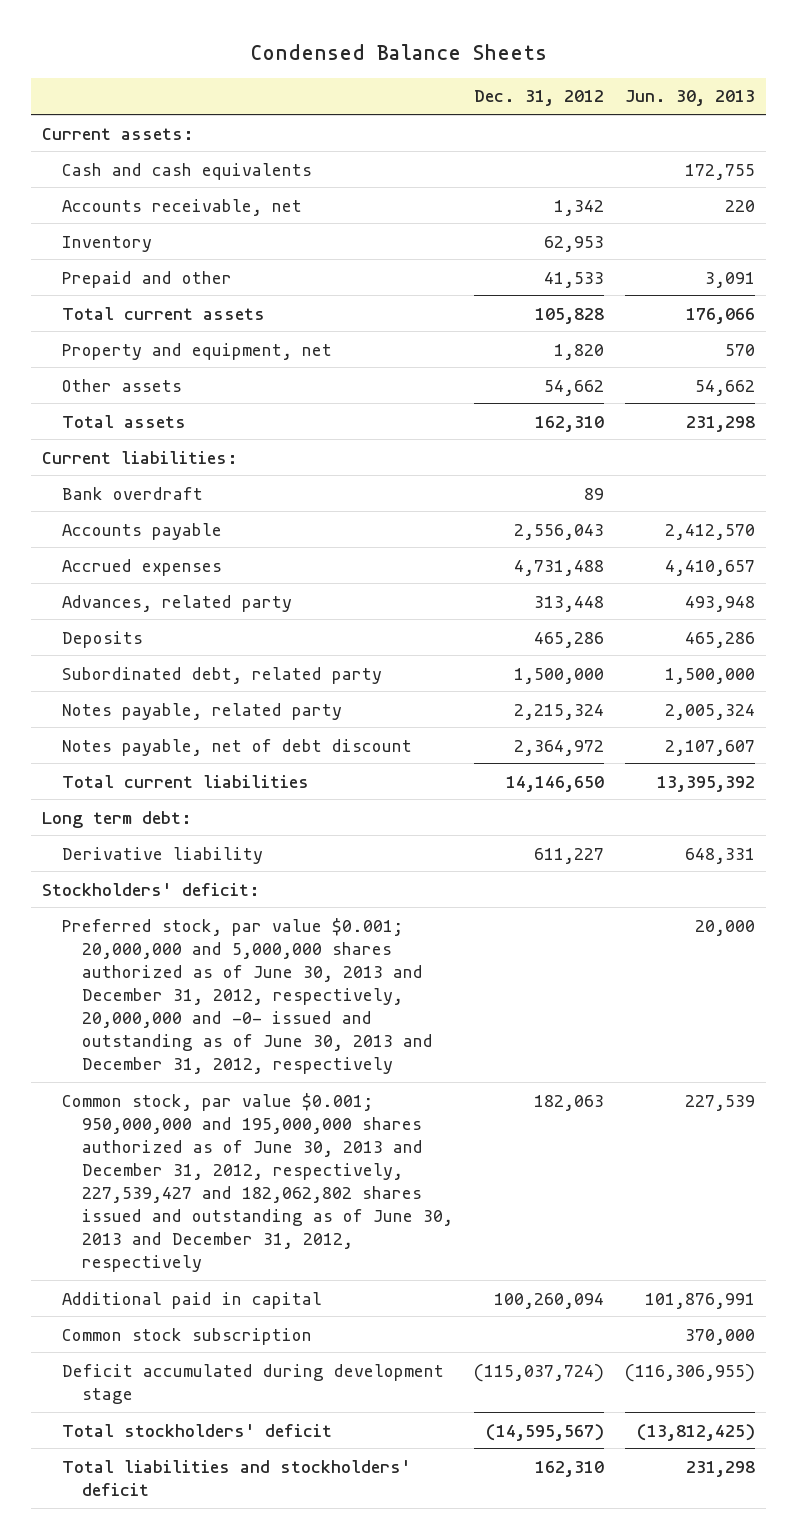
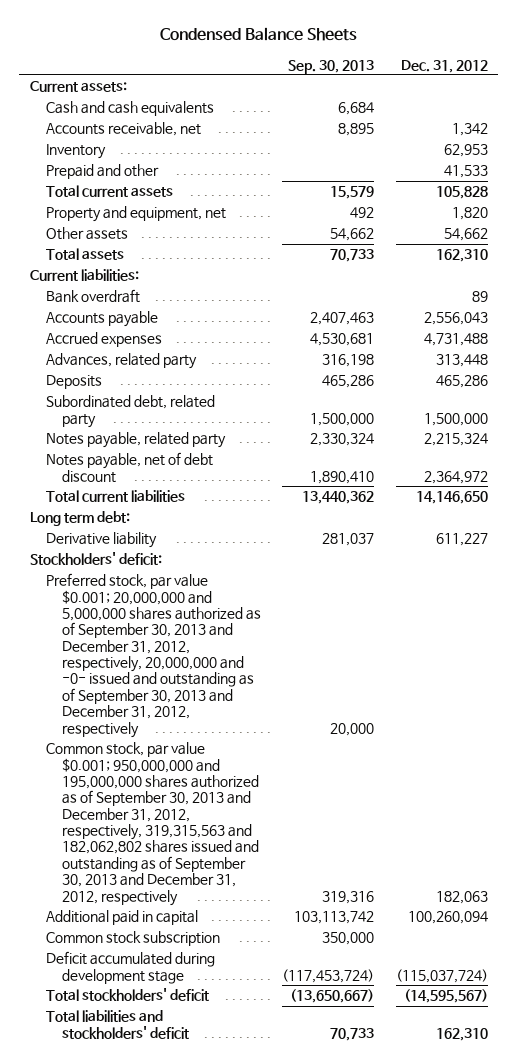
- | Dec. 31, 2012 | Jun. 30, 2013
+ | Sep. 30, 2013 | Dec. 31, 2012
- Preferred stock, par value $0.001; 20,000,000 and 5,000,000 shares authorized as of June 30, 2013 and December 31, 2012, respectively, 20,000,000 and -0- issued and outstanding as of June 30, 2013 and December 31, 2012, respectively | | 20,000
- Common stock, par value $0.001; 950,000,000 and 195,000,000 shares authorized as of June 30, 2013 and December 31, 2012, respectively, 227,539,427 and 182,062,802 shares issued and outstanding as of June 30, 2013 and December 31, 2012, respectively | 182,063 | 227,539
+ Preferred stock, par value $0.001; 20,000,000 and 5,000,000 shares authorized as of September 30, 2013 and December 31, 2012, respectively, 20,000,000 and -0- issued and outstanding as of September 30, 2013 and December 31, 2012, respectively | 20,000 |
+ Common stock, par value $0.001; 950,000,000 and 195,000,000 shares authorized as of September 30, 2013 and December 31, 2012, respectively, 319,315,563 and 182,062,802 shares issued and outstanding as of September 30, 2013 and December 31, 2012, respectively | 319,316 | 182,063

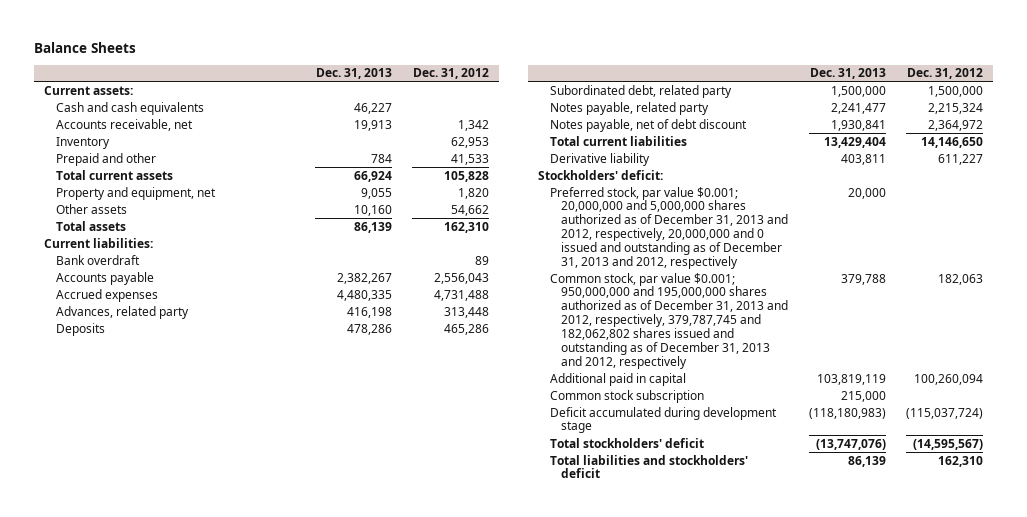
- Condensed Balance Sheets
+ Balance Sheets
- | Sep. 30, 2013 | Dec. 31, 2012
+ | Dec. 31, 2013 | Dec. 31, 2012
- Long term debt:
- Preferred stock, par value $0.001; 20,000,000 and 5,000,000 shares authorized as of September 30, 2013 and December 31, 2012, respectively, 20,000,000 and -0- issued and outstanding as of September 30, 2013 and December 31, 2012, respectively | 20,000 |
- Common stock, par value $0.001; 950,000,000 and 195,000,000 shares authorized as of September 30, 2013 and December 31, 2012, respectively, 319,315,563 and 182,062,802 shares issued and outstanding as of September 30, 2013 and December 31, 2012, respectively | 319,316 | 182,063
+ Preferred stock, par value $0.001; 20,000,000 and 5,000,000 shares authorized as of December 31, 2013 and 2012, respectively, 20,000,000 and 0 issued and outstanding as of December 31, 2013 and 2012, respectively | 20,000 |
+ Common stock, par value $0.001; 950,000,000 and 195,000,000 shares authorized as of December 31, 2013 and 2012, respectively, 379,787,745 and 182,062,802 shares issued and outstanding as of December 31, 2013 and 2012, respectively | 379,788 | 182,063

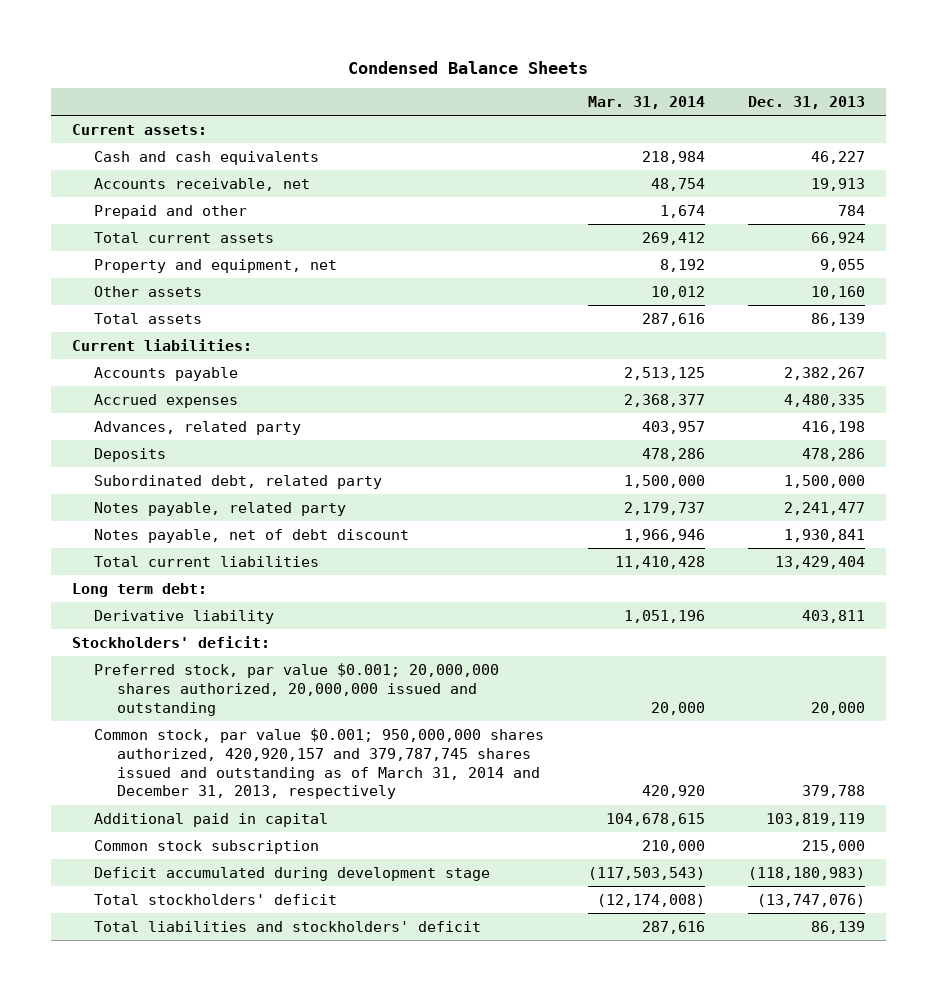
- Balance Sheets
+ Condensed Balance Sheets
- | Dec. 31, 2013 | Dec. 31, 2012
+ | Mar. 31, 2014 | Dec. 31, 2013
- Inventory | | 62,953
- Bank overdraft | | 89
+ Long term debt:
- Preferred stock, par value $0.001; 20,000,000 and 5,000,000 shares authorized as of December 31, 2013 and 2012, respectively, 20,000,000 and 0 issued and outstanding as of December 31, 2013 and 2012, respectively | 20,000 |
- Common stock, par value $0.001; 950,000,000 and 195,000,000 shares authorized as of December 31, 2013 and 2012, respectively, 379,787,745 and 182,062,802 shares issued and outstanding as of December 31, 2013 and 2012, respectively | 379,788 | 182,063
+ Preferred stock, par value $0.001; 20,000,000 shares authorized, 20,000,000 issued and outstanding | 20,000 | 20,000
+ Common stock, par value $0.001; 950,000,000 shares authorized, 420,920,157 and 379,787,745 shares issued and outstanding as of March 31, 2014 and December 31, 2013, respectively | 420,920 | 379,788

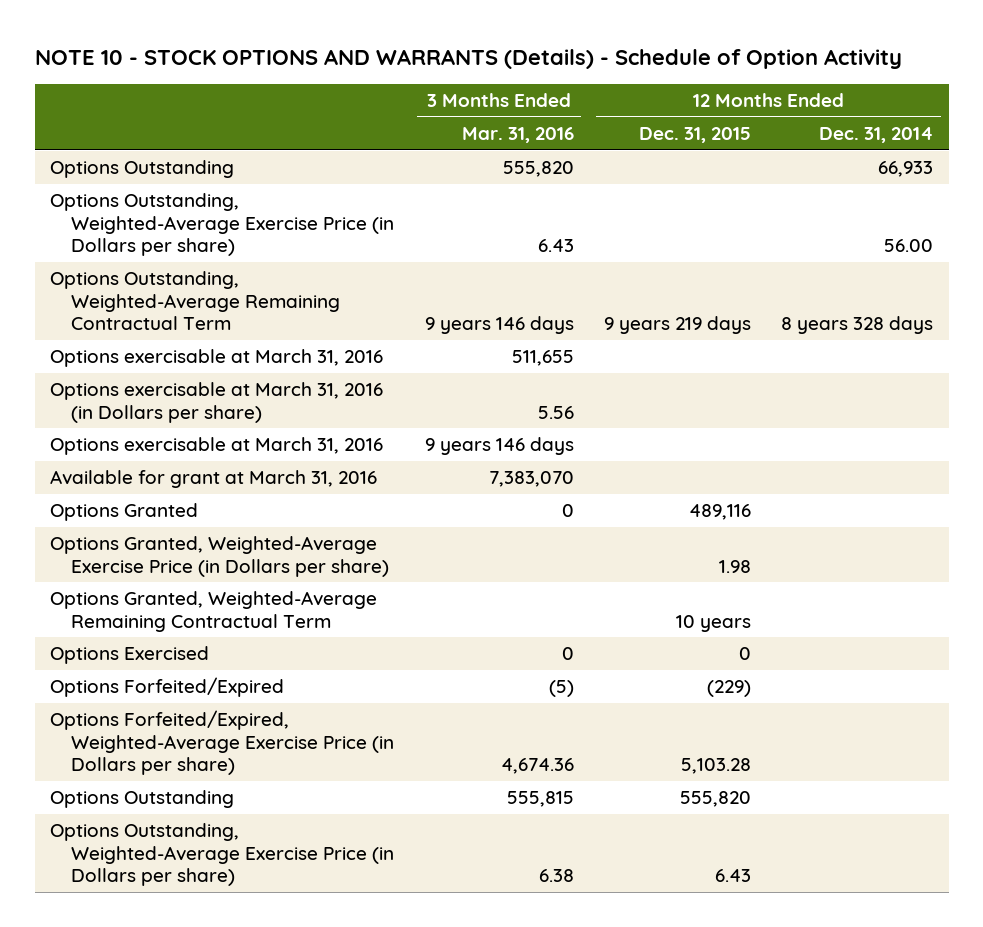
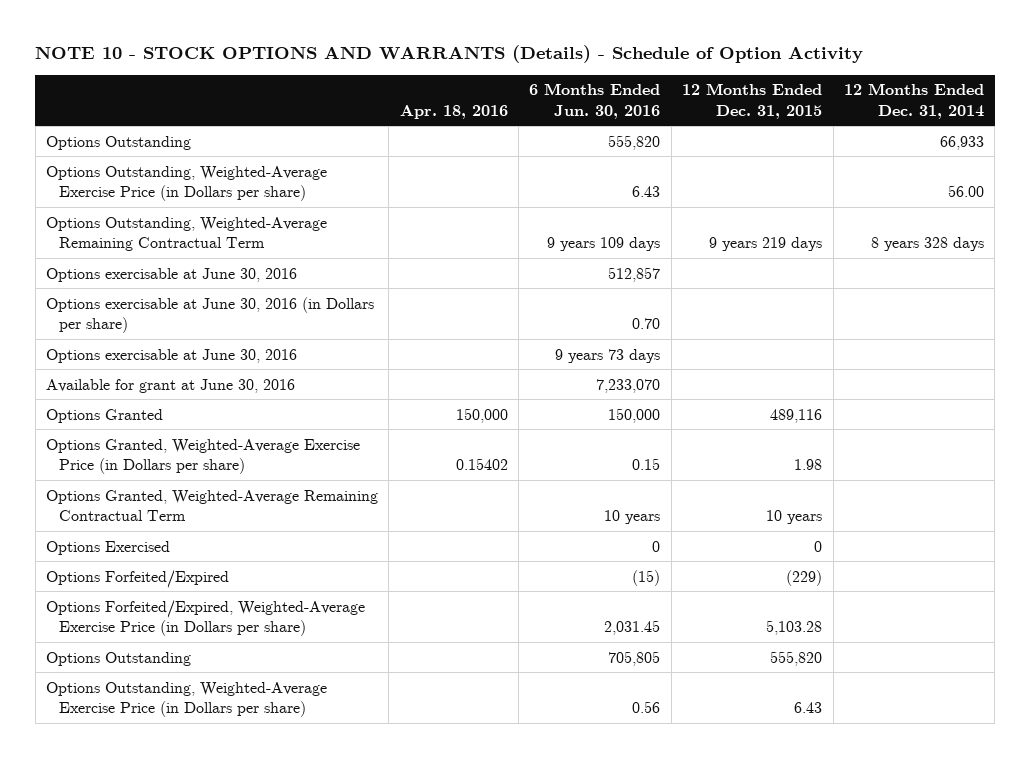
- | 3 Months Ended Mar. 31, 2016 | 12 Months Ended Dec. 31, 2015 | 12 Months Ended Dec. 31, 2014
+ | Apr. 18, 2016 | 6 Months Ended Jun. 30, 2016 | 12 Months Ended Dec. 31, 2015 | 12 Months Ended Dec. 31, 2014
- Options exercisable at March 31, 2016 | 511,655 | |
- Options exercisable at March 31, 2016 (in Dollars per share) | 5.56 | |
- Options exercisable at March 31, 2016 | 9 years 146 days | |
- Available for grant at March 31, 2016 | 7,383,070 | |
+ Options exercisable at June 30, 2016 | | 512,857 | |
+ Options exercisable at June 30, 2016 (in Dollars per share) | | 0.70 | |
+ Options exercisable at June 30, 2016 | | 9 years 73 days | |
+ Available for grant at June 30, 2016 | | 7,233,070 | |

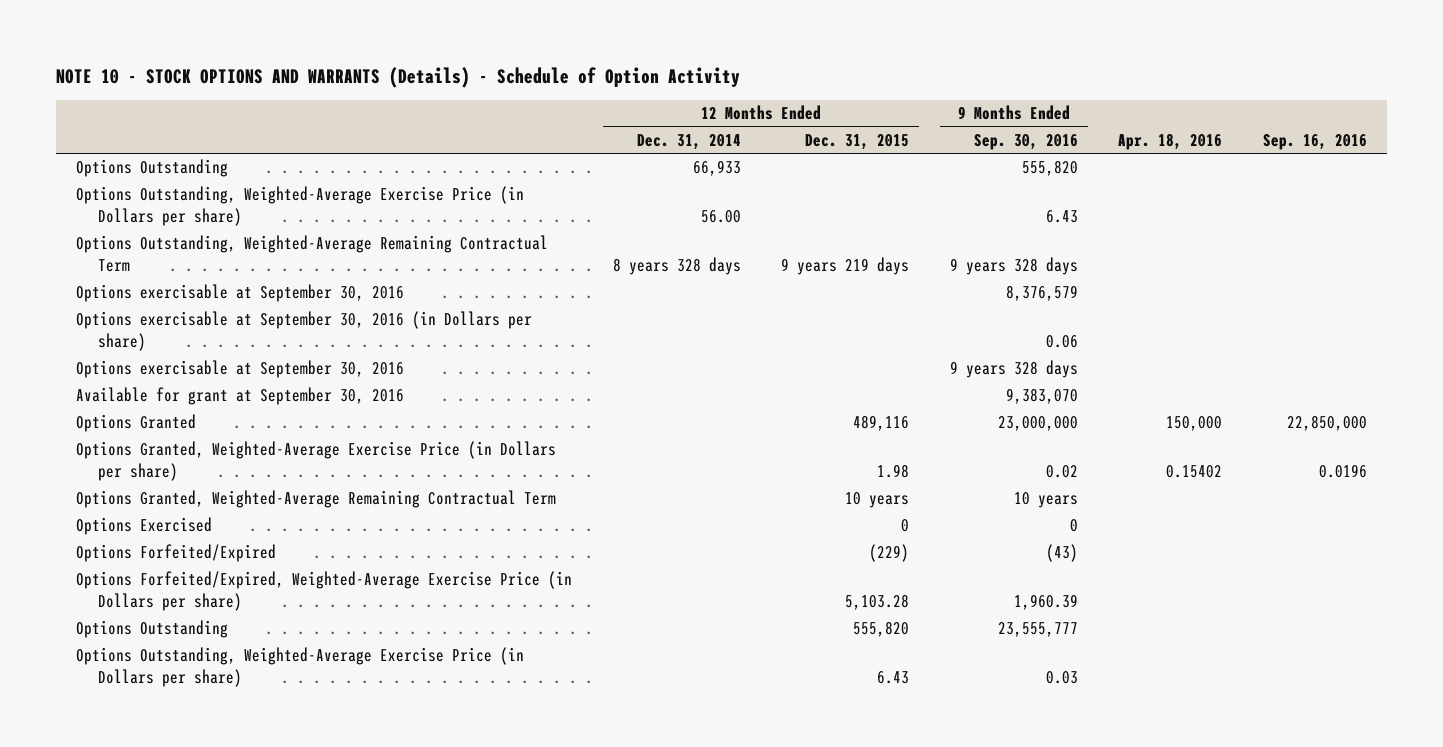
- | Apr. 18, 2016 | 6 Months Ended Jun. 30, 2016 | 12 Months Ended Dec. 31, 2015 | 12 Months Ended Dec. 31, 2014
+ | 12 Months Ended Dec. 31, 2014 | 12 Months Ended Dec. 31, 2015 | 9 Months Ended Sep. 30, 2016 | Apr. 18, 2016 | Sep. 16, 2016
- Options exercisable at June 30, 2016 | | 512,857 | |
- Options exercisable at June 30, 2016 (in Dollars per share) | | 0.70 | |
- Options exercisable at June 30, 2016 | | 9 years 73 days | |
- Available for grant at June 30, 2016 | | 7,233,070 | |
+ Options exercisable at September 30, 2016 | | | 8,376,579 | |
+ Options exercisable at September 30, 2016 (in Dollars per share) | | | 0.06 | |
+ Options exercisable at September 30, 2016 | | | 9 years 328 days | |
+ Available for grant at September 30, 2016 | | | 9,383,070 | |

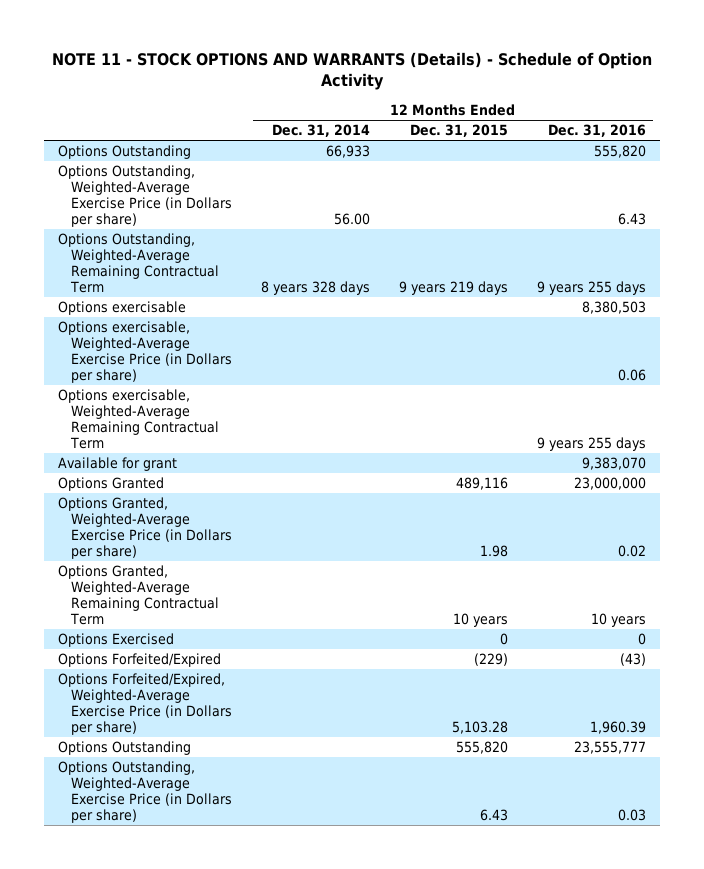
- NOTE 10 - STOCK OPTIONS AND WARRANTS (Details) - Schedule of Option Activity
+ NOTE 11 - STOCK OPTIONS AND WARRANTS (Details) - Schedule of Option Activity
- | 12 Months Ended Dec. 31, 2014 | 12 Months Ended Dec. 31, 2015 | 9 Months Ended Sep. 30, 2016 | Apr. 18, 2016 | Sep. 16, 2016
+ | 12 Months Ended Dec. 31, 2014 | 12 Months Ended Dec. 31, 2015 | 12 Months Ended Dec. 31, 2016
- Options exercisable at September 30, 2016 | | | 8,376,579 | |
- Options exercisable at September 30, 2016 (in Dollars per share) | | | 0.06 | |
- Options exercisable at September 30, 2016 | | | 9 years 328 days | |
- Available for grant at September 30, 2016 | | | 9,383,070 | |
+ Options exercisable | | | 8,380,503
+ Options exercisable, Weighted-Average Exercise Price (in Dollars per share) | | | 0.06
+ Options exercisable, Weighted-Average Remaining Contractual Term | | | 9 years 255 days
+ Available for grant | | | 9,383,070

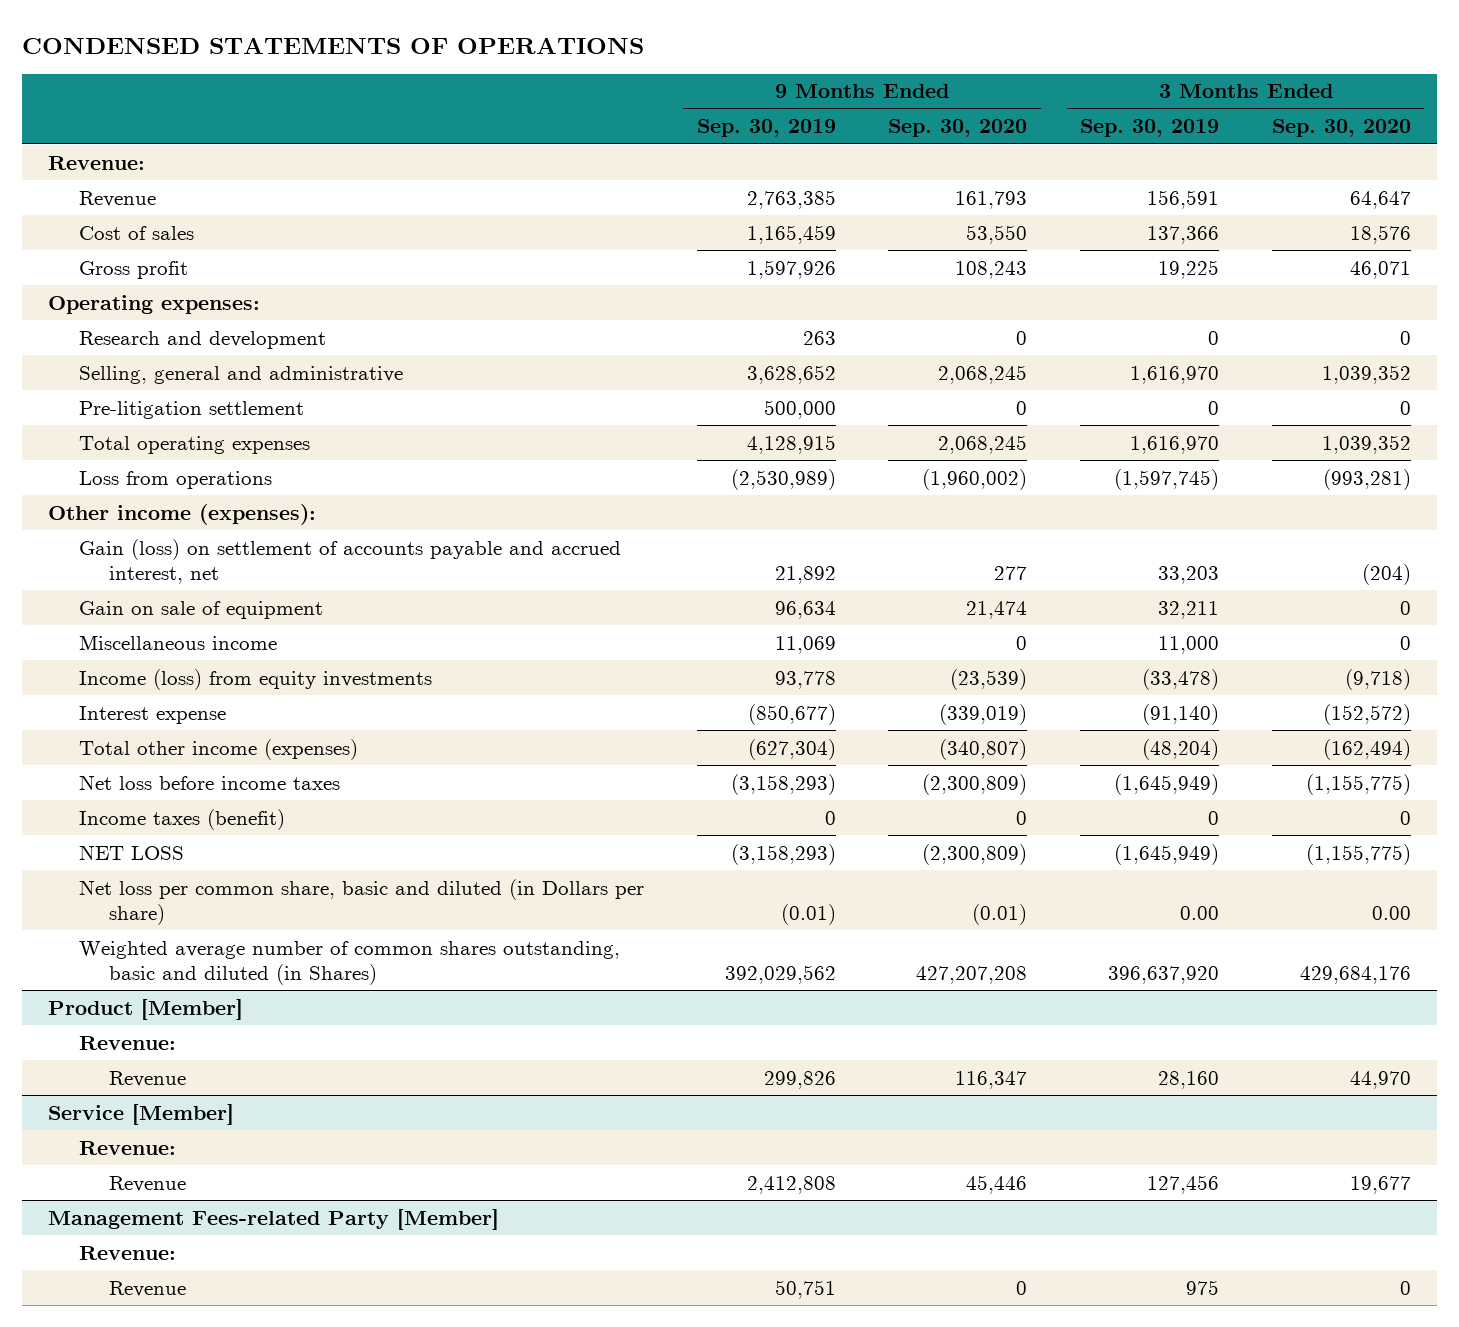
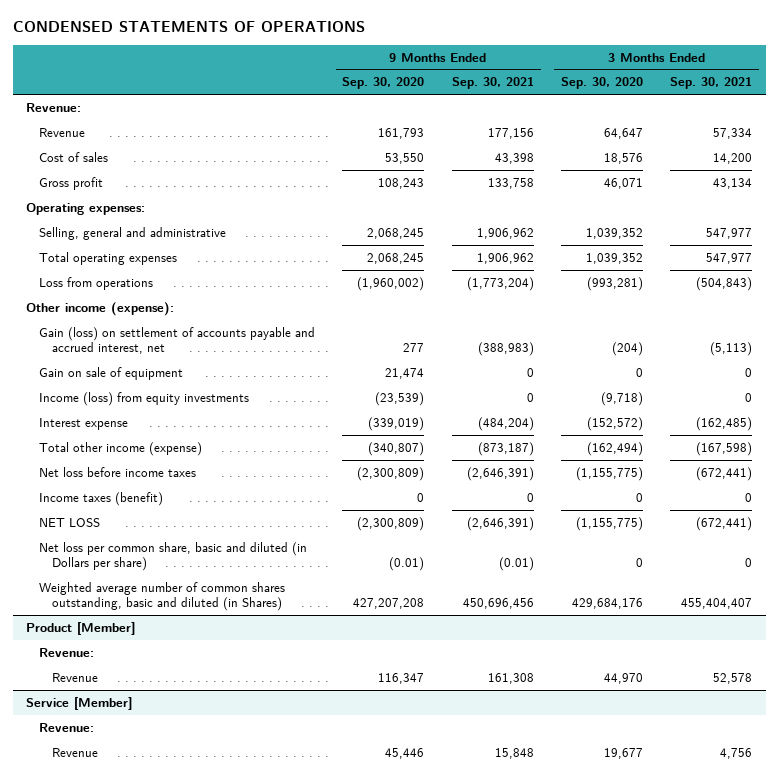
- | 9 Months Ended Sep. 30, 2019 | 9 Months Ended Sep. 30, 2020 | 3 Months Ended Sep. 30, 2019 | 3 Months Ended Sep. 30, 2020
+ | 9 Months Ended Sep. 30, 2020 | 9 Months Ended Sep. 30, 2021 | 3 Months Ended Sep. 30, 2020 | 3 Months Ended Sep. 30, 2021
- Research and development | 263 | 0 | 0 | 0
- Pre-litigation settlement | 500,000 | 0 | 0 | 0
- Other income (expenses):
+ Other income (expense):
- Miscellaneous income | 11,069 | 0 | 11,000 | 0
- Total other income (expenses) | (627,304) | (340,807) | (48,204) | (162,494)
+ Total other income (expense) | (340,807) | (873,187) | (162,494) | (167,598)
- Net loss per common share, basic and diluted (in Dollars per share) | (0.01) | (0.01) | 0.00 | 0.00
+ Net loss per common share, basic and diluted (in Dollars per share) | (0.01) | (0.01) | 0 | 0
- Management Fees-related Party [Member]
- Revenue:
- Revenue | 50,751 | 0 | 975 | 0

